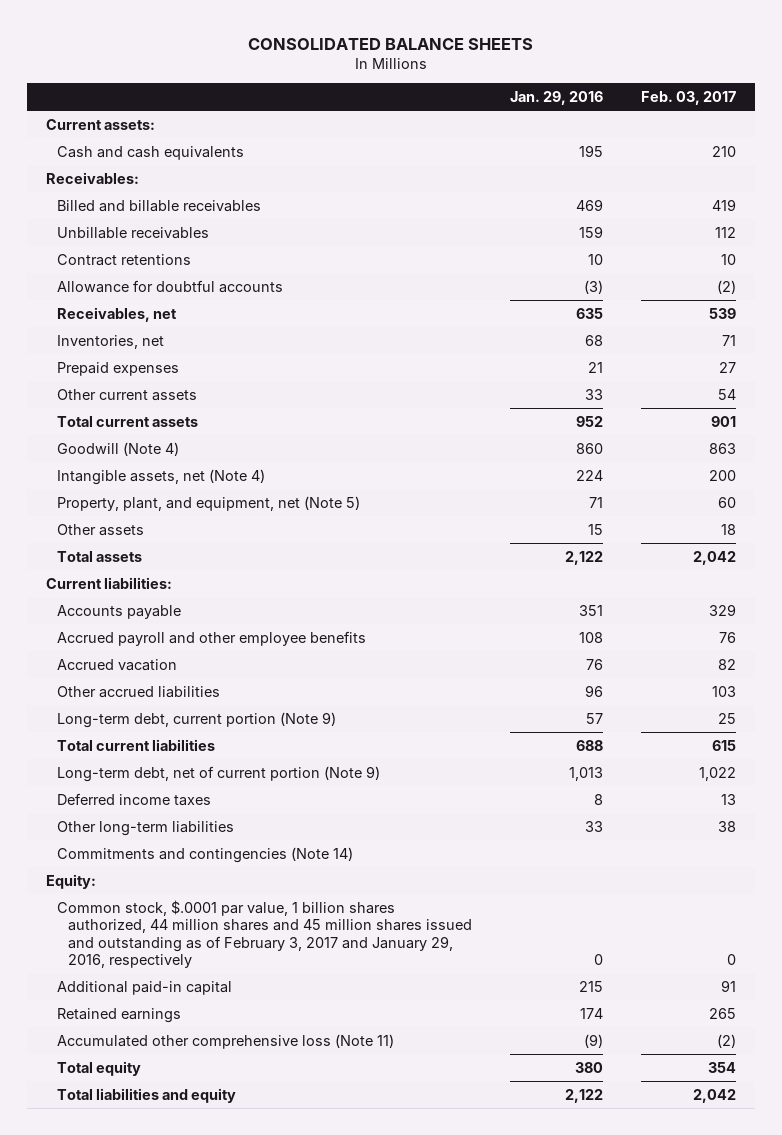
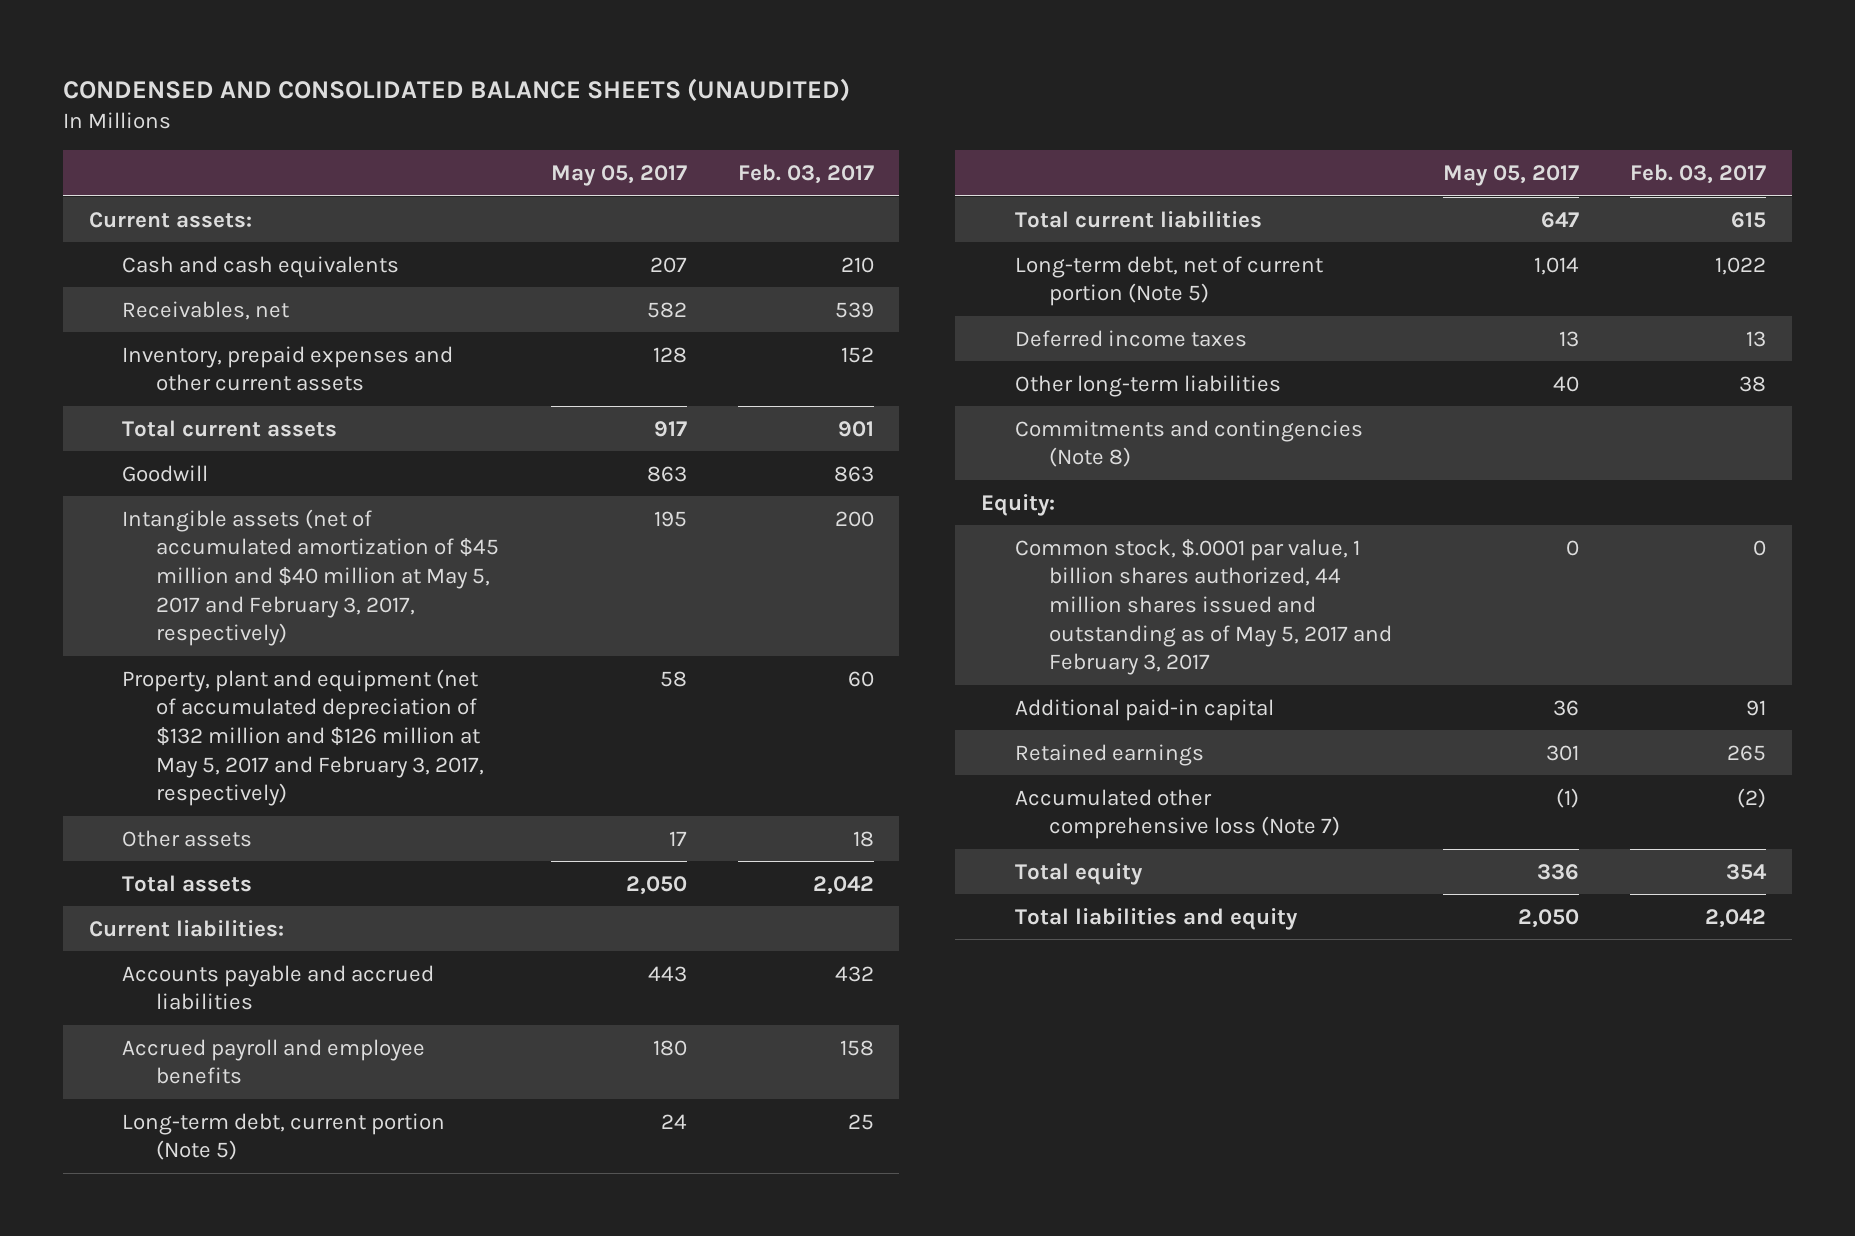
- CONSOLIDATED BALANCE SHEETS
+ CONDENSED AND CONSOLIDATED BALANCE SHEETS (UNAUDITED)
- | Jan. 29, 2016 | Feb. 03, 2017
+ | May 05, 2017 | Feb. 03, 2017
- Receivables:
- Billed and billable receivables | 469 | 419
- Unbillable receivables | 159 | 112
- Contract retentions | 10 | 10
- Allowance for doubtful accounts | (3) | (2)
- Inventories, net | 68 | 71
- Prepaid expenses | 21 | 27
- Other current assets | 33 | 54
+ Inventory, prepaid expenses and other current assets | 128 | 152
- Goodwill (Note 4) | 860 | 863
- Intangible assets, net (Note 4) | 224 | 200
- Property, plant, and equipment, net (Note 5) | 71 | 60
+ Goodwill | 863 | 863
+ Intangible assets (net of accumulated amortization of $45 million and $40 million at May 5, 2017 and February 3, 2017, respectively) | 195 | 200
+ Property, plant and equipment (net of accumulated depreciation of $132 million and $126 million at May 5, 2017 and February 3, 2017, respectively) | 58 | 60
- Accounts payable | 351 | 329
- Accrued payroll and other employee benefits | 108 | 76
- Accrued vacation | 76 | 82
- Other accrued liabilities | 96 | 103
- Long-term debt, current portion (Note 9) | 57 | 25
+ Accounts payable and accrued liabilities | 443 | 432
+ Accrued payroll and employee benefits | 180 | 158
+ Long-term debt, current portion (Note 5) | 24 | 25
- Long-term debt, net of current portion (Note 9) | 1,013 | 1,022
+ Long-term debt, net of current portion (Note 5) | 1,014 | 1,022
- Commitments and contingencies (Note 14)
+ Commitments and contingencies (Note 8)
- Common stock, $.0001 par value, 1 billion shares authorized, 44 million shares and 45 million shares issued and outstanding as of February 3, 2017 and January 29, 2016, respectively | 0 | 0
+ Common stock, $.0001 par value, 1 billion shares authorized, 44 million shares issued and outstanding as of May 5, 2017 and February 3, 2017 | 0 | 0
- Accumulated other comprehensive loss (Note 11) | (9) | (2)
+ Accumulated other comprehensive loss (Note 7) | (1) | (2)

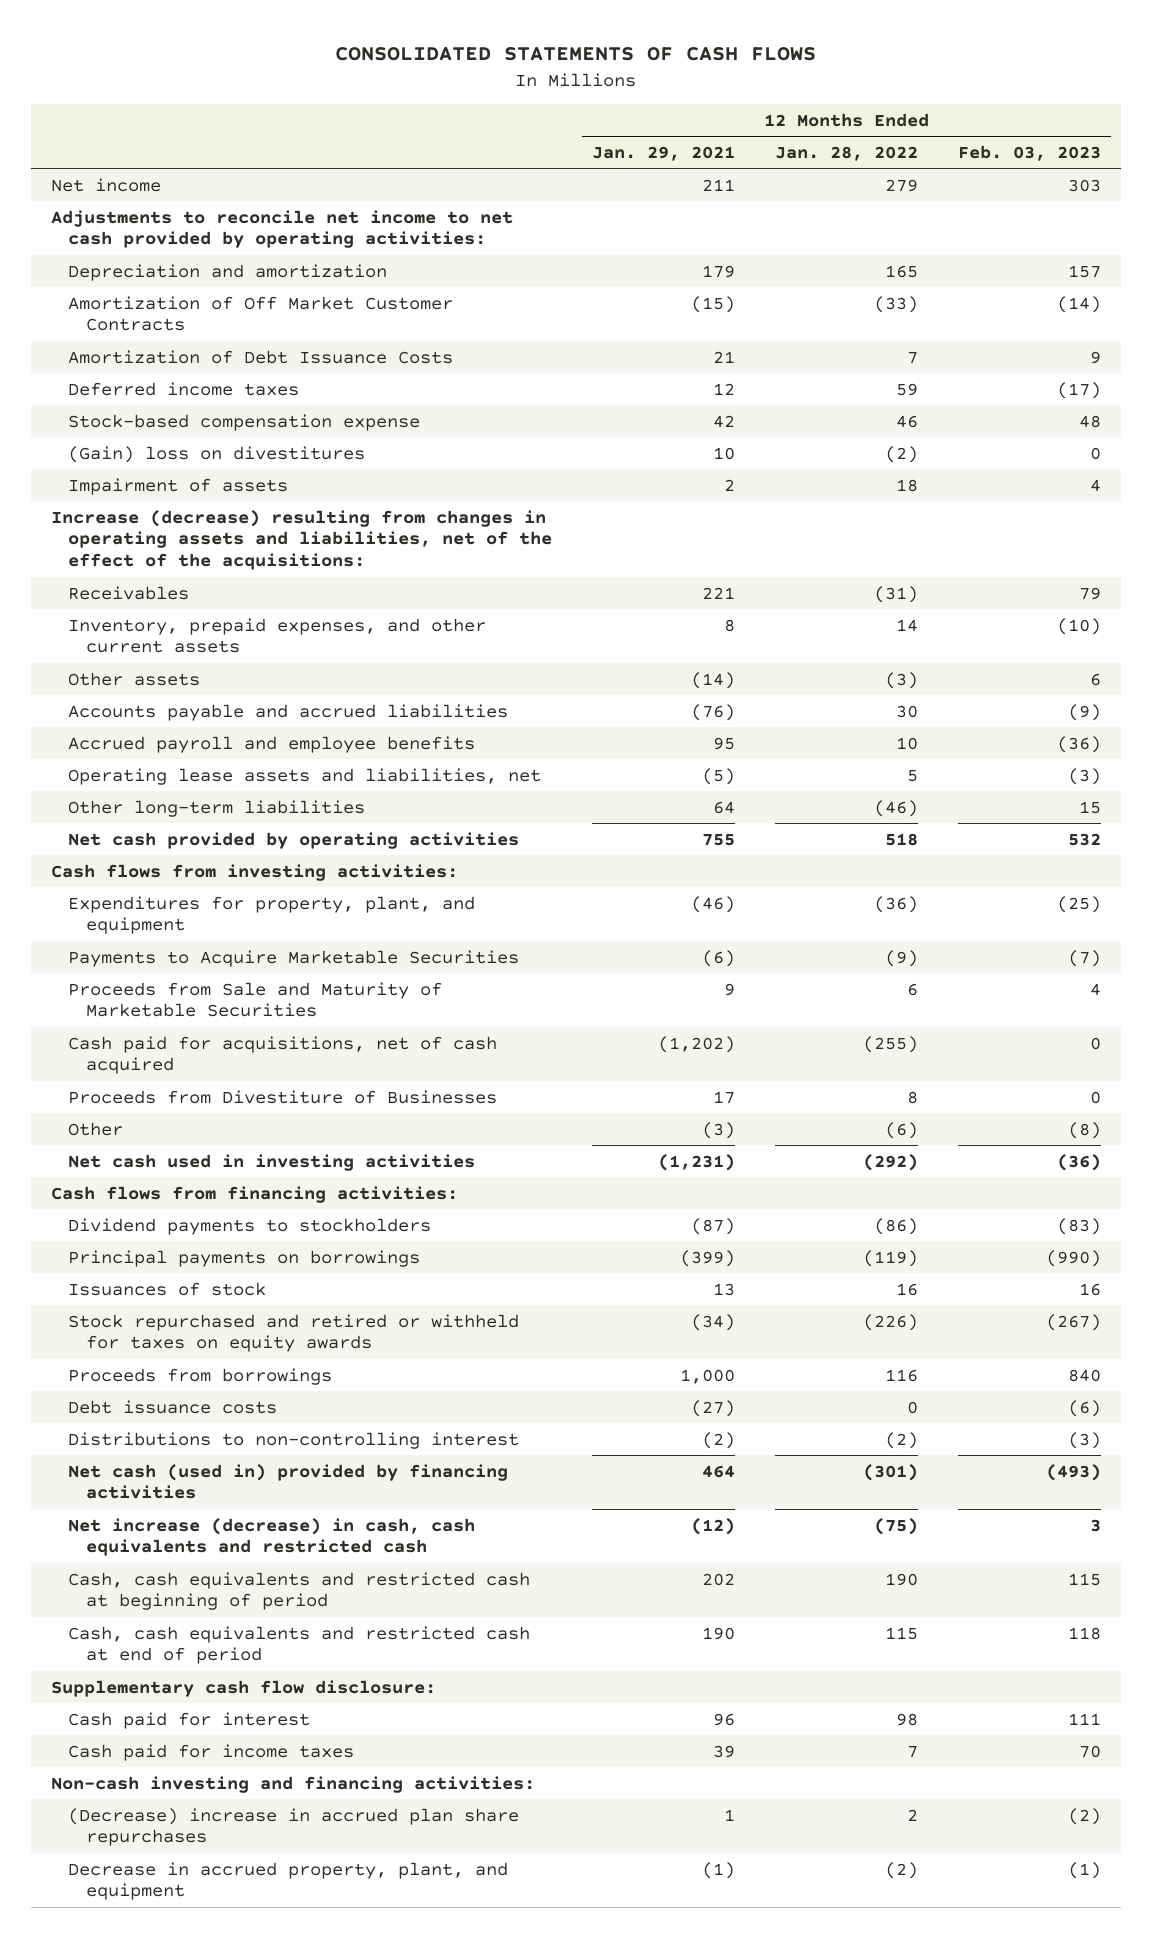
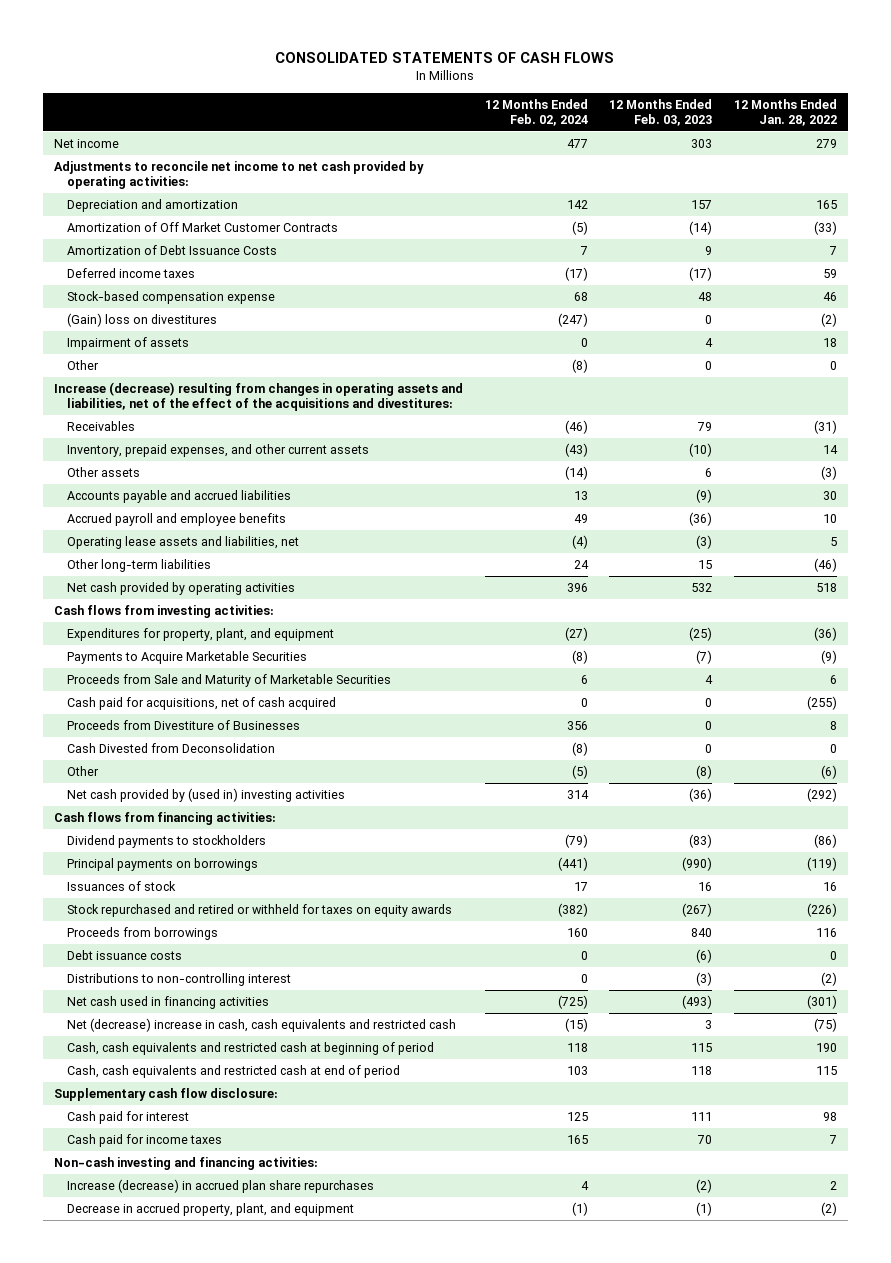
- | 12 Months Ended Jan. 29, 2021 | 12 Months Ended Jan. 28, 2022 | 12 Months Ended Feb. 03, 2023
+ | 12 Months Ended Feb. 02, 2024 | 12 Months Ended Feb. 03, 2023 | 12 Months Ended Jan. 28, 2022
- Increase (decrease) resulting from changes in operating assets and liabilities, net of the effect of the acquisitions:
+ Other | (8) | 0 | 0
+ Increase (decrease) resulting from changes in operating assets and liabilities, net of the effect of the acquisitions and divestitures:
+ Cash Divested from Deconsolidation | (8) | 0 | 0
- Net cash used in investing activities | (1,231) | (292) | (36)
+ Net cash provided by (used in) investing activities | 314 | (36) | (292)
- Net cash (used in) provided by financing activities | 464 | (301) | (493)
- Net increase (decrease) in cash, cash equivalents and restricted cash | (12) | (75) | 3
+ Net cash used in financing activities | (725) | (493) | (301)
+ Net (decrease) increase in cash, cash equivalents and restricted cash | (15) | 3 | (75)
- (Decrease) increase in accrued plan share repurchases | 1 | 2 | (2)
+ Increase (decrease) in accrued plan share repurchases | 4 | (2) | 2

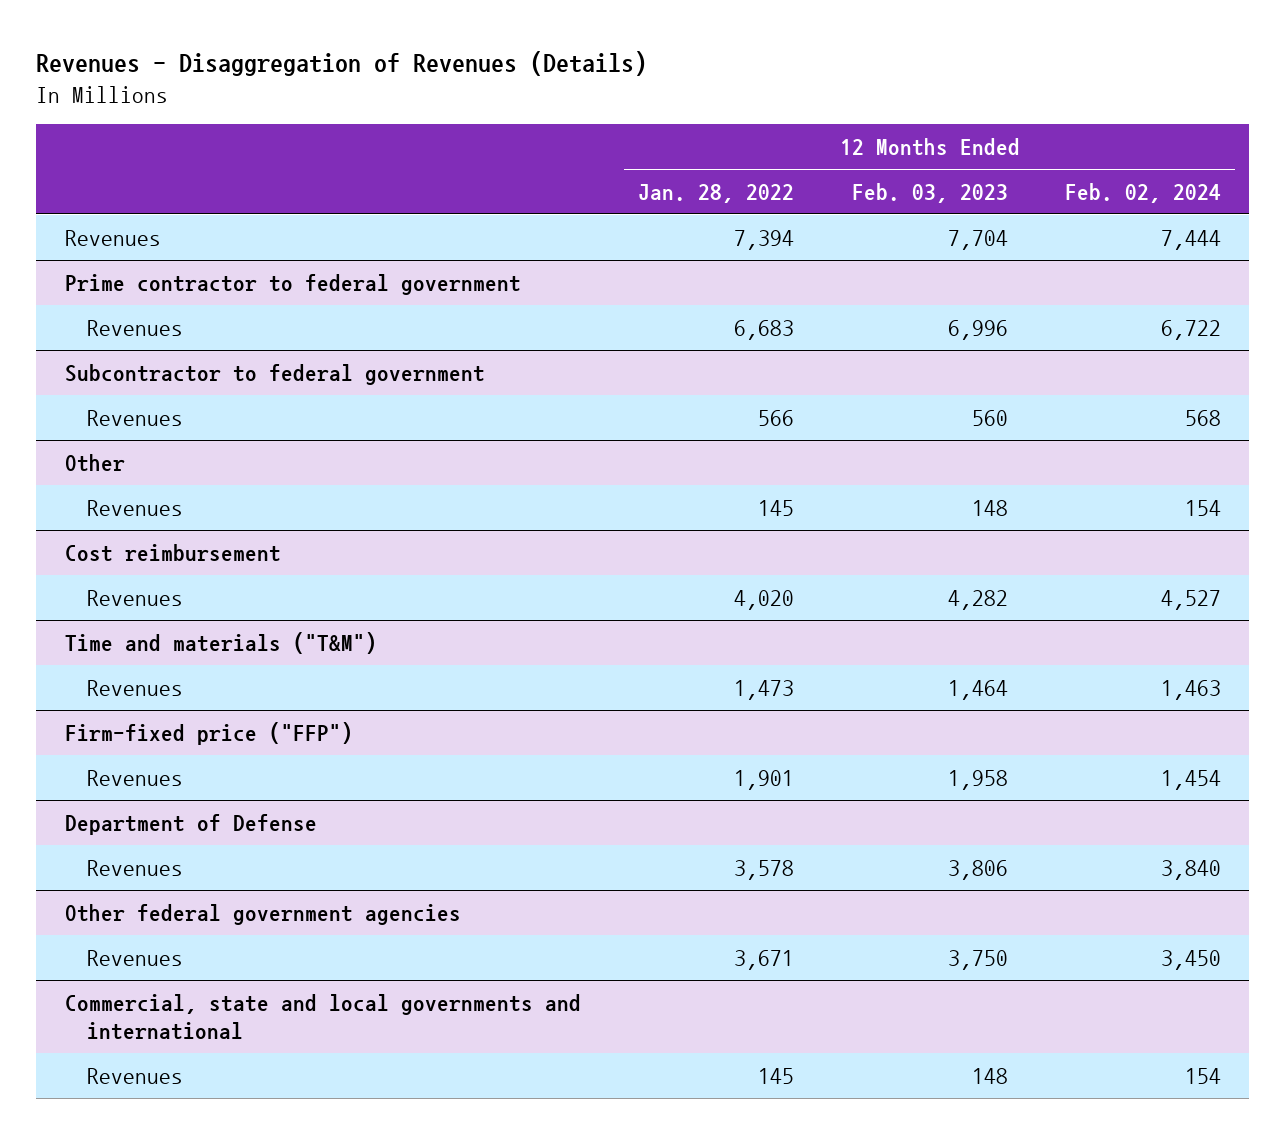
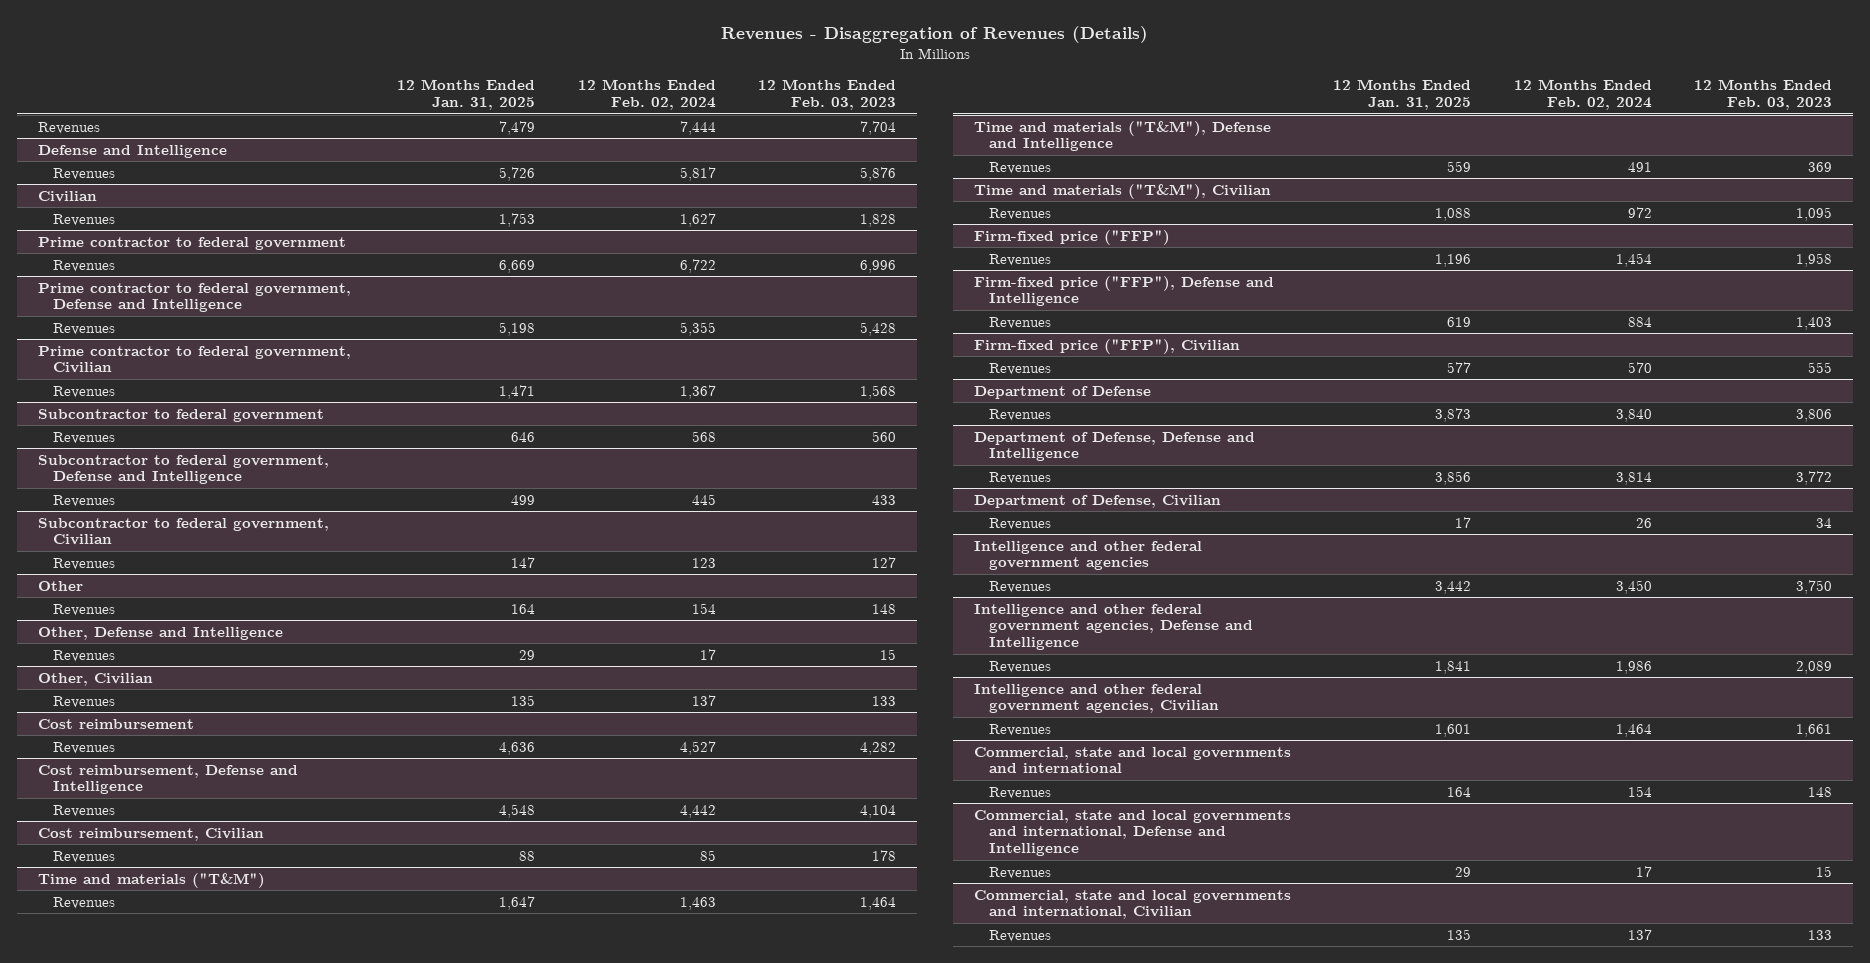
- | 12 Months Ended Jan. 28, 2022 | 12 Months Ended Feb. 03, 2023 | 12 Months Ended Feb. 02, 2024
+ | 12 Months Ended Jan. 31, 2025 | 12 Months Ended Feb. 02, 2024 | 12 Months Ended Feb. 03, 2023
+ Defense and Intelligence
+ Revenues | 5,726 | 5,817 | 5,876
+ Civilian
+ Revenues | 1,753 | 1,627 | 1,828
+ Prime contractor to federal government, Defense and Intelligence
+ Revenues | 5,198 | 5,355 | 5,428
+ Prime contractor to federal government, Civilian
+ Revenues | 1,471 | 1,367 | 1,568
+ Subcontractor to federal government, Defense and Intelligence
+ Revenues | 499 | 445 | 433
+ Subcontractor to federal government, Civilian
+ Revenues | 147 | 123 | 127
+ Other, Defense and Intelligence
+ Revenues | 29 | 17 | 15
+ Other, Civilian
+ Revenues | 135 | 137 | 133
+ Cost reimbursement, Defense and Intelligence
+ Revenues | 4,548 | 4,442 | 4,104
+ Cost reimbursement, Civilian
+ Revenues | 88 | 85 | 178
+ Time and materials ("T&M"), Defense and Intelligence
+ Revenues | 559 | 491 | 369
+ Time and materials ("T&M"), Civilian
+ Revenues | 1,088 | 972 | 1,095
+ Firm-fixed price ("FFP"), Defense and Intelligence
+ Revenues | 619 | 884 | 1,403
+ Firm-fixed price ("FFP"), Civilian
+ Revenues | 577 | 570 | 555
- Other federal government agencies
+ Department of Defense, Defense and Intelligence
+ Revenues | 3,856 | 3,814 | 3,772
+ Department of Defense, Civilian
+ Revenues | 17 | 26 | 34
+ Intelligence and other federal government agencies
+ Intelligence and other federal government agencies, Defense and Intelligence
+ Revenues | 1,841 | 1,986 | 2,089
+ Intelligence and other federal government agencies, Civilian
+ Revenues | 1,601 | 1,464 | 1,661
+ Commercial, state and local governments and international, Defense and Intelligence
+ Revenues | 29 | 17 | 15
+ Commercial, state and local governments and international, Civilian
+ Revenues | 135 | 137 | 133

